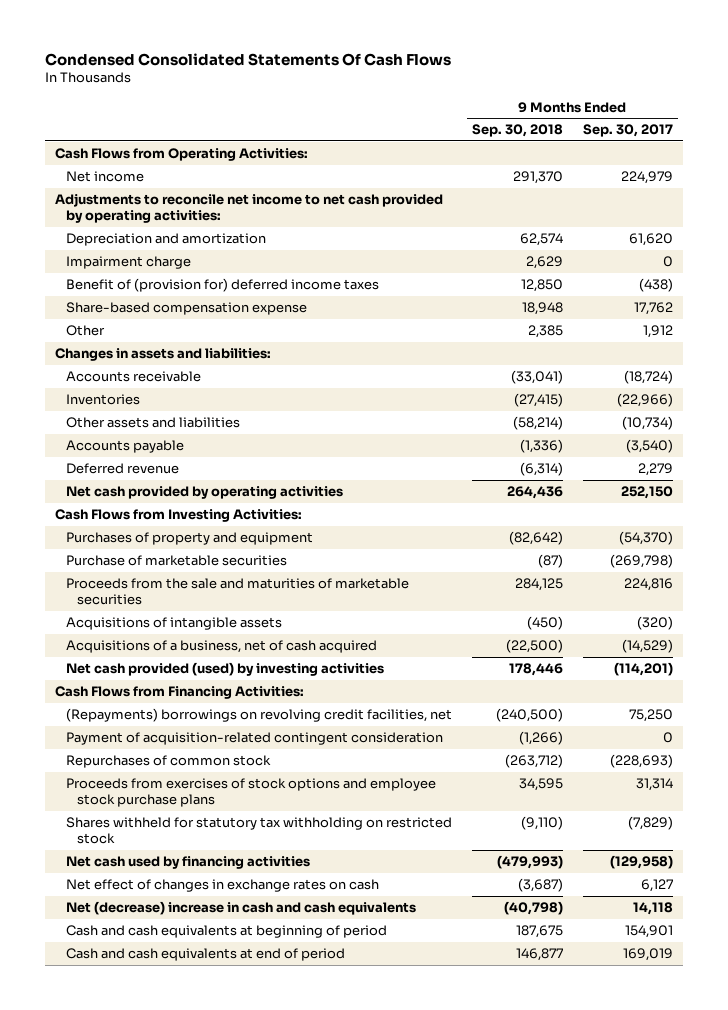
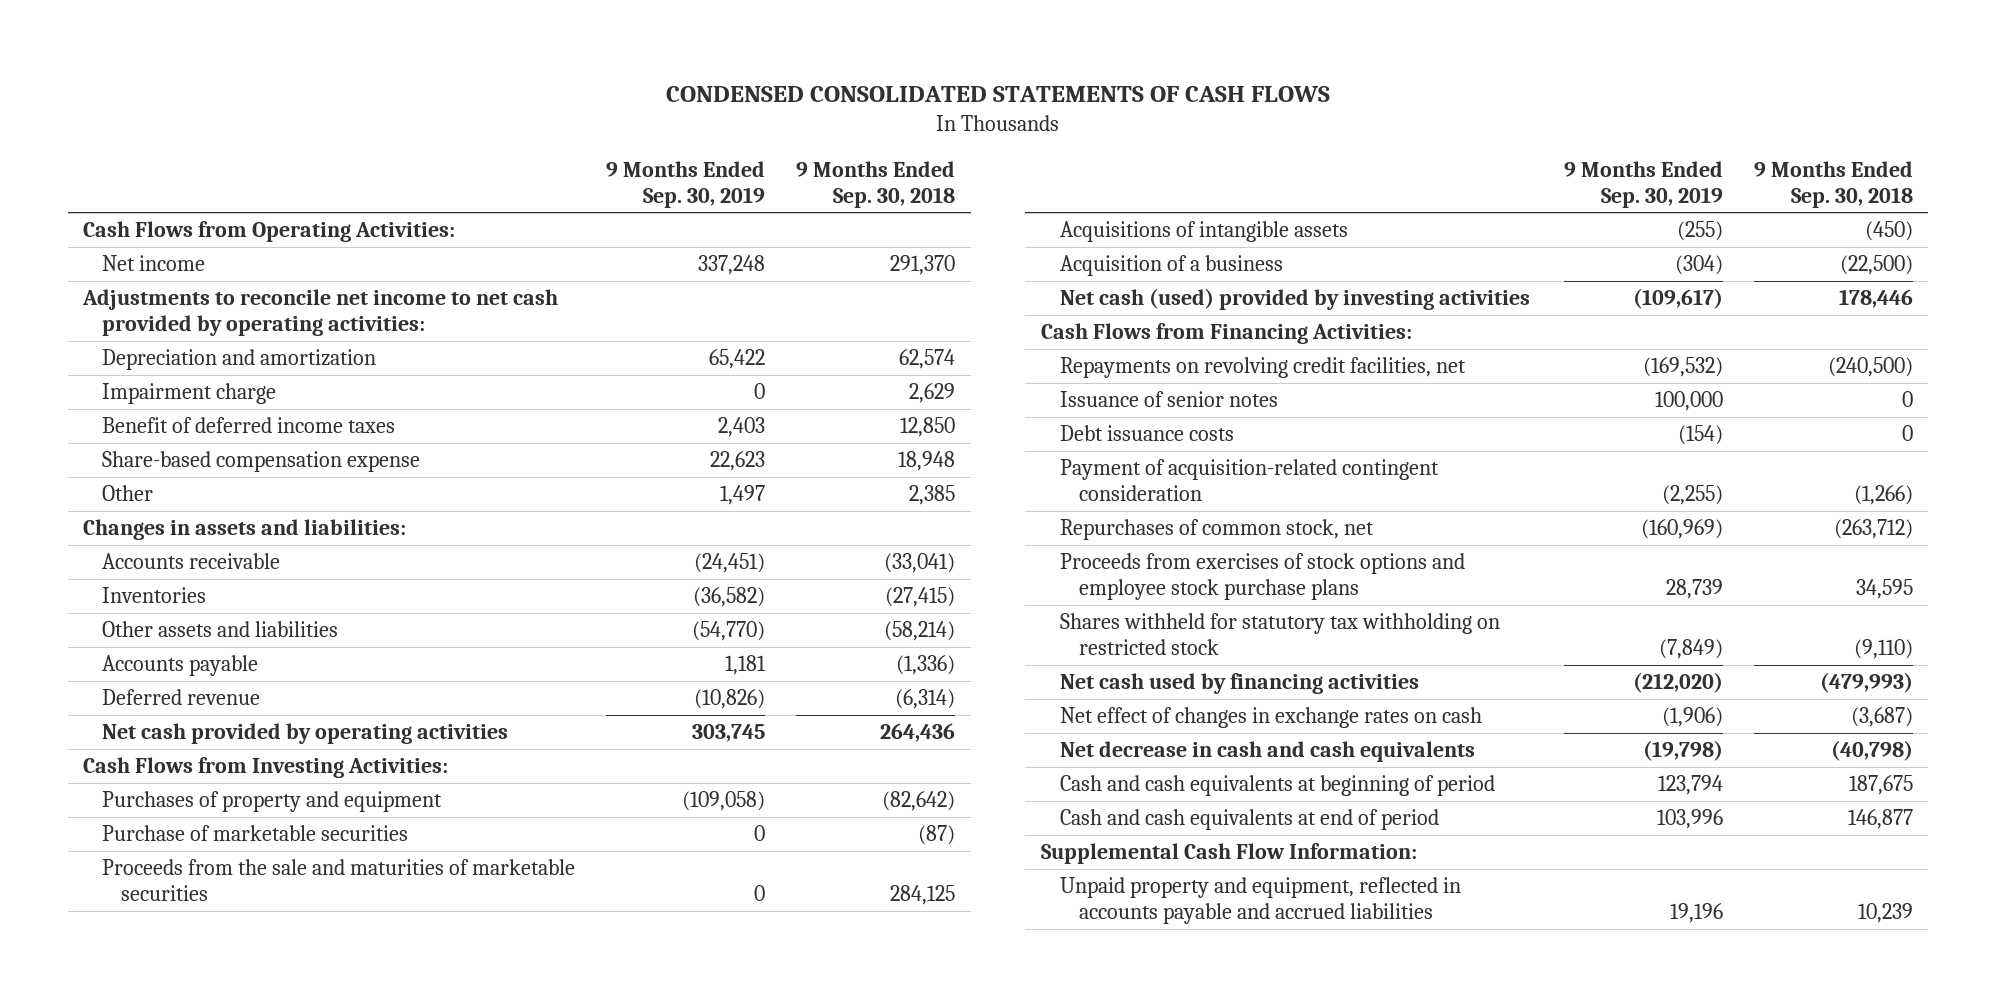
- Condensed Consolidated Statements Of Cash Flows
+ CONDENSED CONSOLIDATED STATEMENTS OF CASH FLOWS
- | 9 Months Ended Sep. 30, 2018 | 9 Months Ended Sep. 30, 2017
+ | 9 Months Ended Sep. 30, 2019 | 9 Months Ended Sep. 30, 2018
- Benefit of (provision for) deferred income taxes | 12,850 | (438)
+ Benefit of deferred income taxes | 2,403 | 12,850
- Acquisitions of a business, net of cash acquired | (22,500) | (14,529)
- Net cash provided (used) by investing activities | 178,446 | (114,201)
+ Acquisition of a business | (304) | (22,500)
+ Net cash (used) provided by investing activities | (109,617) | 178,446
- (Repayments) borrowings on revolving credit facilities, net | (240,500) | 75,250
+ Repayments on revolving credit facilities, net | (169,532) | (240,500)
+ Issuance of senior notes | 100,000 | 0
+ Debt issuance costs | (154) | 0
- Repurchases of common stock | (263,712) | (228,693)
+ Repurchases of common stock, net | (160,969) | (263,712)
- Net (decrease) increase in cash and cash equivalents | (40,798) | 14,118
+ Net decrease in cash and cash equivalents | (19,798) | (40,798)
+ Supplemental Cash Flow Information:
+ Unpaid property and equipment, reflected in accounts payable and accrued liabilities | 19,196 | 10,239

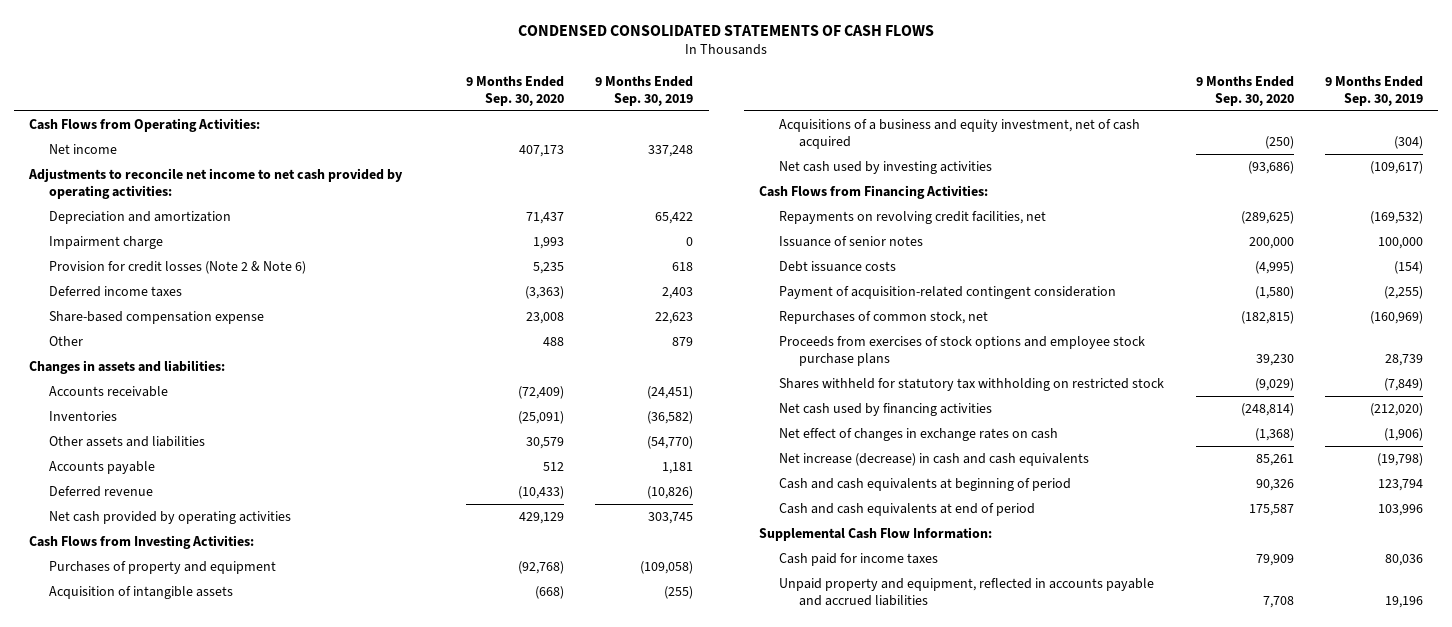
- | 9 Months Ended Sep. 30, 2019 | 9 Months Ended Sep. 30, 2018
+ | 9 Months Ended Sep. 30, 2020 | 9 Months Ended Sep. 30, 2019
- Benefit of deferred income taxes | 2,403 | 12,850
+ Provision for credit losses (Note 2 & Note 6) | 5,235 | 618
+ Deferred income taxes | (3,363) | 2,403
- Other | 1,497 | 2,385
+ Other | 488 | 879
- Purchase of marketable securities | 0 | (87)
- Proceeds from the sale and maturities of marketable securities | 0 | 284,125
- Acquisitions of intangible assets | (255) | (450)
- Acquisition of a business | (304) | (22,500)
- Net cash (used) provided by investing activities | (109,617) | 178,446
+ Acquisition of intangible assets | (668) | (255)
+ Acquisitions of a business and equity investment, net of cash acquired | (250) | (304)
+ Net cash used by investing activities | (93,686) | (109,617)
- Net decrease in cash and cash equivalents | (19,798) | (40,798)
+ Net increase (decrease) in cash and cash equivalents | 85,261 | (19,798)
+ Cash paid for income taxes | 79,909 | 80,036

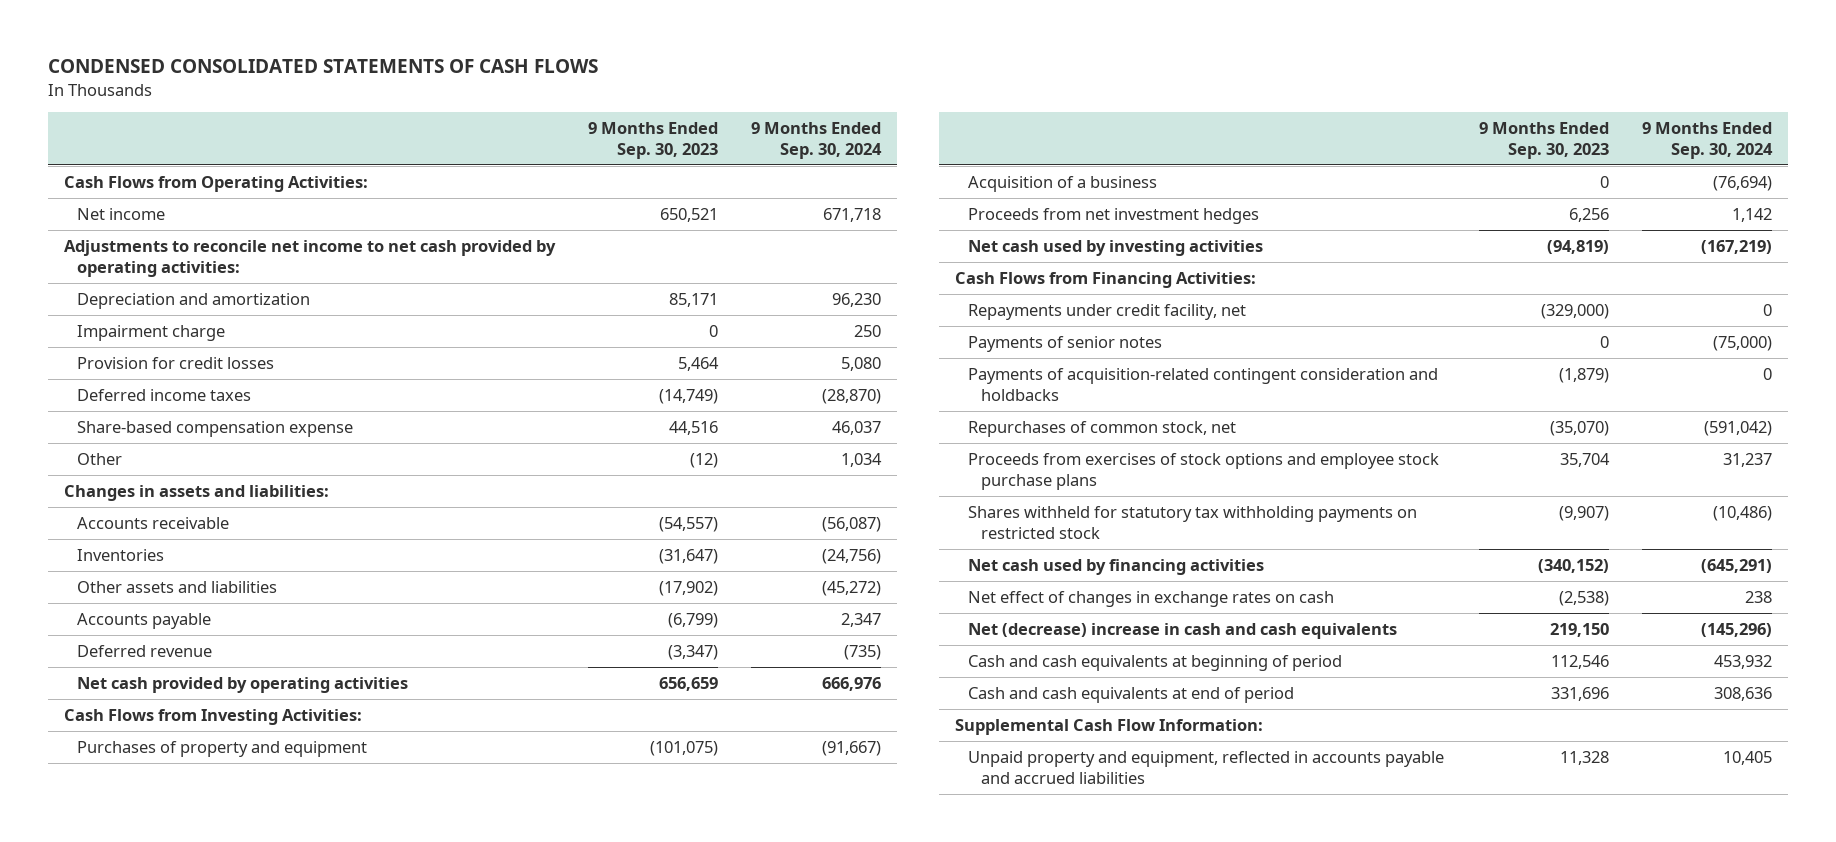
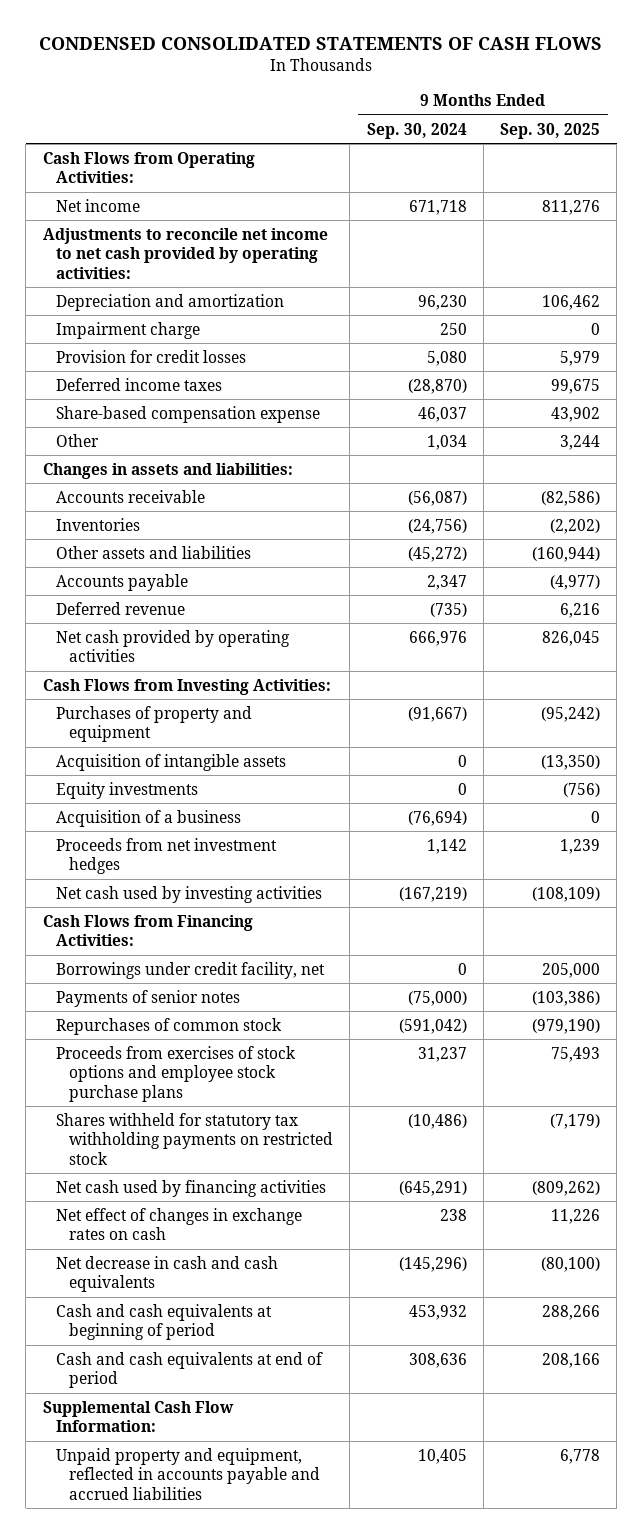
- | 9 Months Ended Sep. 30, 2023 | 9 Months Ended Sep. 30, 2024
+ | 9 Months Ended Sep. 30, 2024 | 9 Months Ended Sep. 30, 2025
+ Acquisition of intangible assets | 0 | (13,350)
+ Equity investments | 0 | (756)
- Repayments under credit facility, net | (329,000) | 0
+ Borrowings under credit facility, net | 0 | 205,000
- Payments of acquisition-related contingent consideration and holdbacks | (1,879) | 0
- Repurchases of common stock, net | (35,070) | (591,042)
+ Repurchases of common stock | (591,042) | (979,190)
- Net (decrease) increase in cash and cash equivalents | 219,150 | (145,296)
+ Net decrease in cash and cash equivalents | (145,296) | (80,100)

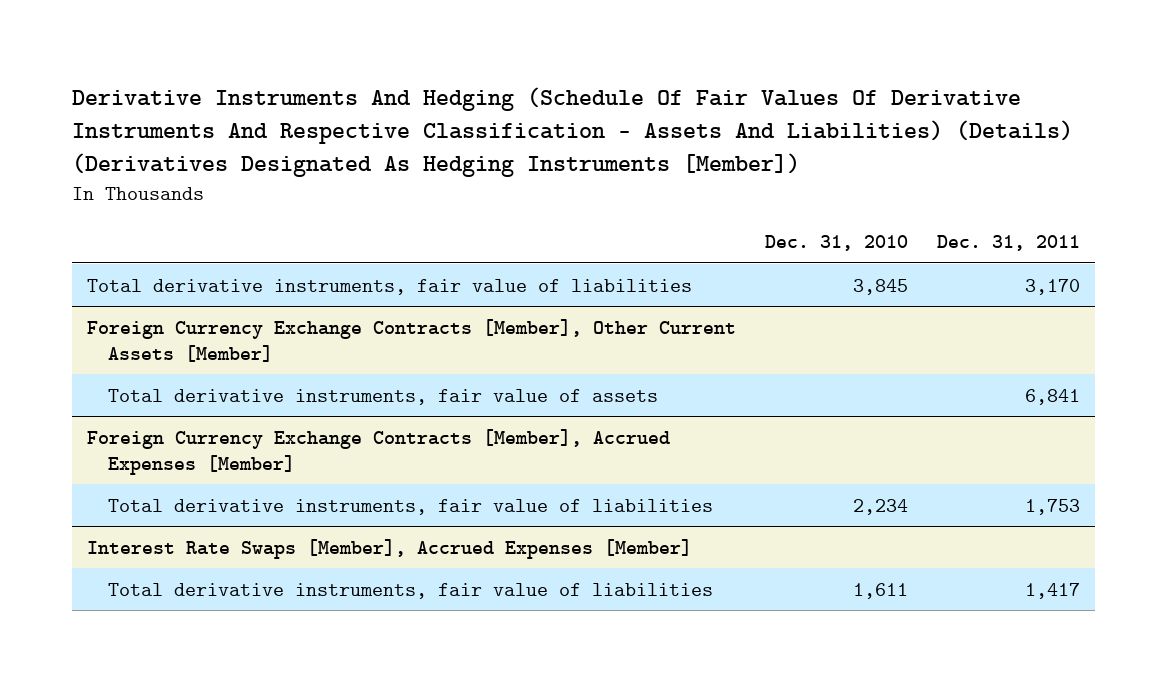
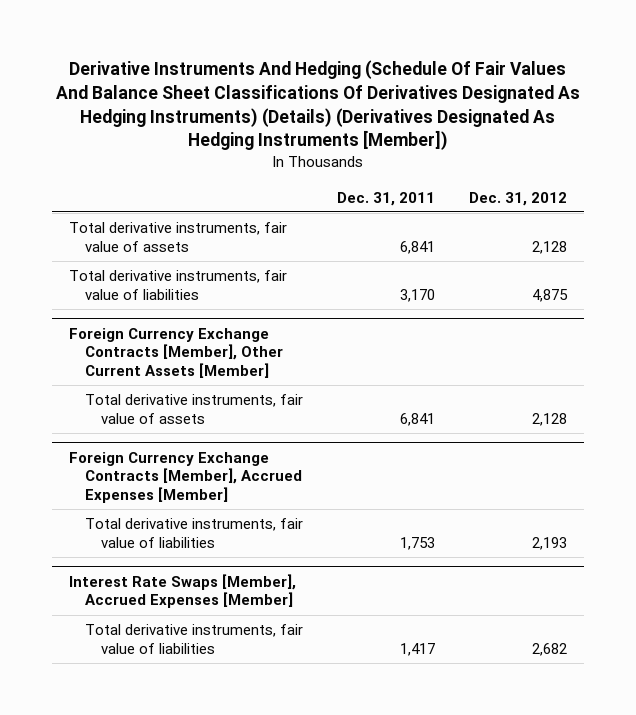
- Derivative Instruments And Hedging (Schedule Of Fair Values Of Derivative Instruments And Respective Classification - Assets And Liabilities) (Details) (Derivatives Designated As Hedging Instruments [Member])
+ Derivative Instruments And Hedging (Schedule Of Fair Values And Balance Sheet Classifications Of Derivatives Designated As Hedging Instruments) (Details) (Derivatives Designated As Hedging Instruments [Member])
- | Dec. 31, 2010 | Dec. 31, 2011
+ | Dec. 31, 2011 | Dec. 31, 2012
+ Total derivative instruments, fair value of assets | 6,841 | 2,128

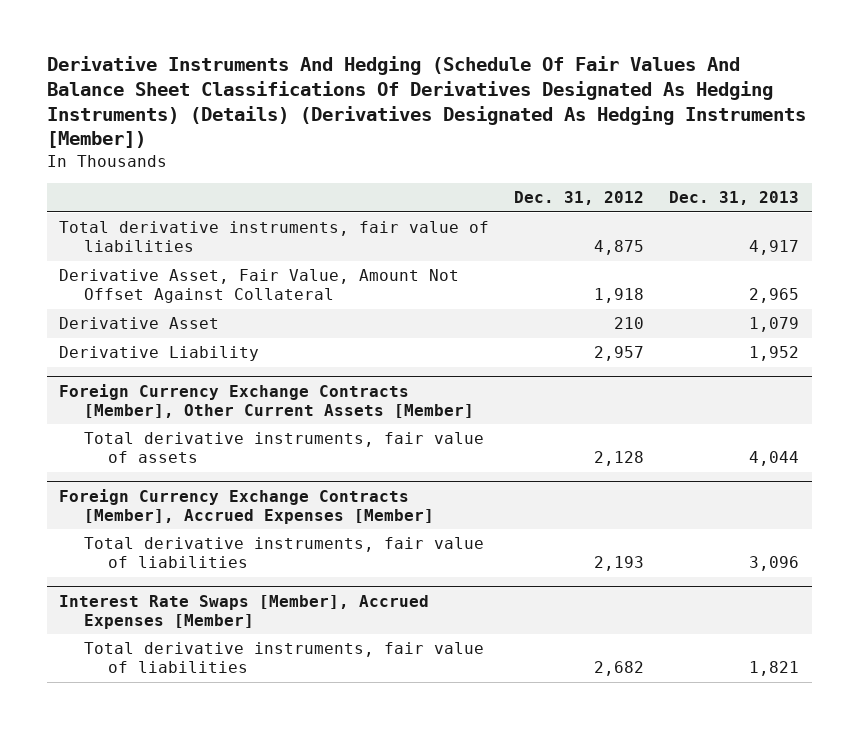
- | Dec. 31, 2011 | Dec. 31, 2012
+ | Dec. 31, 2012 | Dec. 31, 2013
- Total derivative instruments, fair value of assets | 6,841 | 2,128
+ Derivative Asset, Fair Value, Amount Not Offset Against Collateral | 1,918 | 2,965
+ Derivative Asset | 210 | 1,079
+ Derivative Liability | 2,957 | 1,952

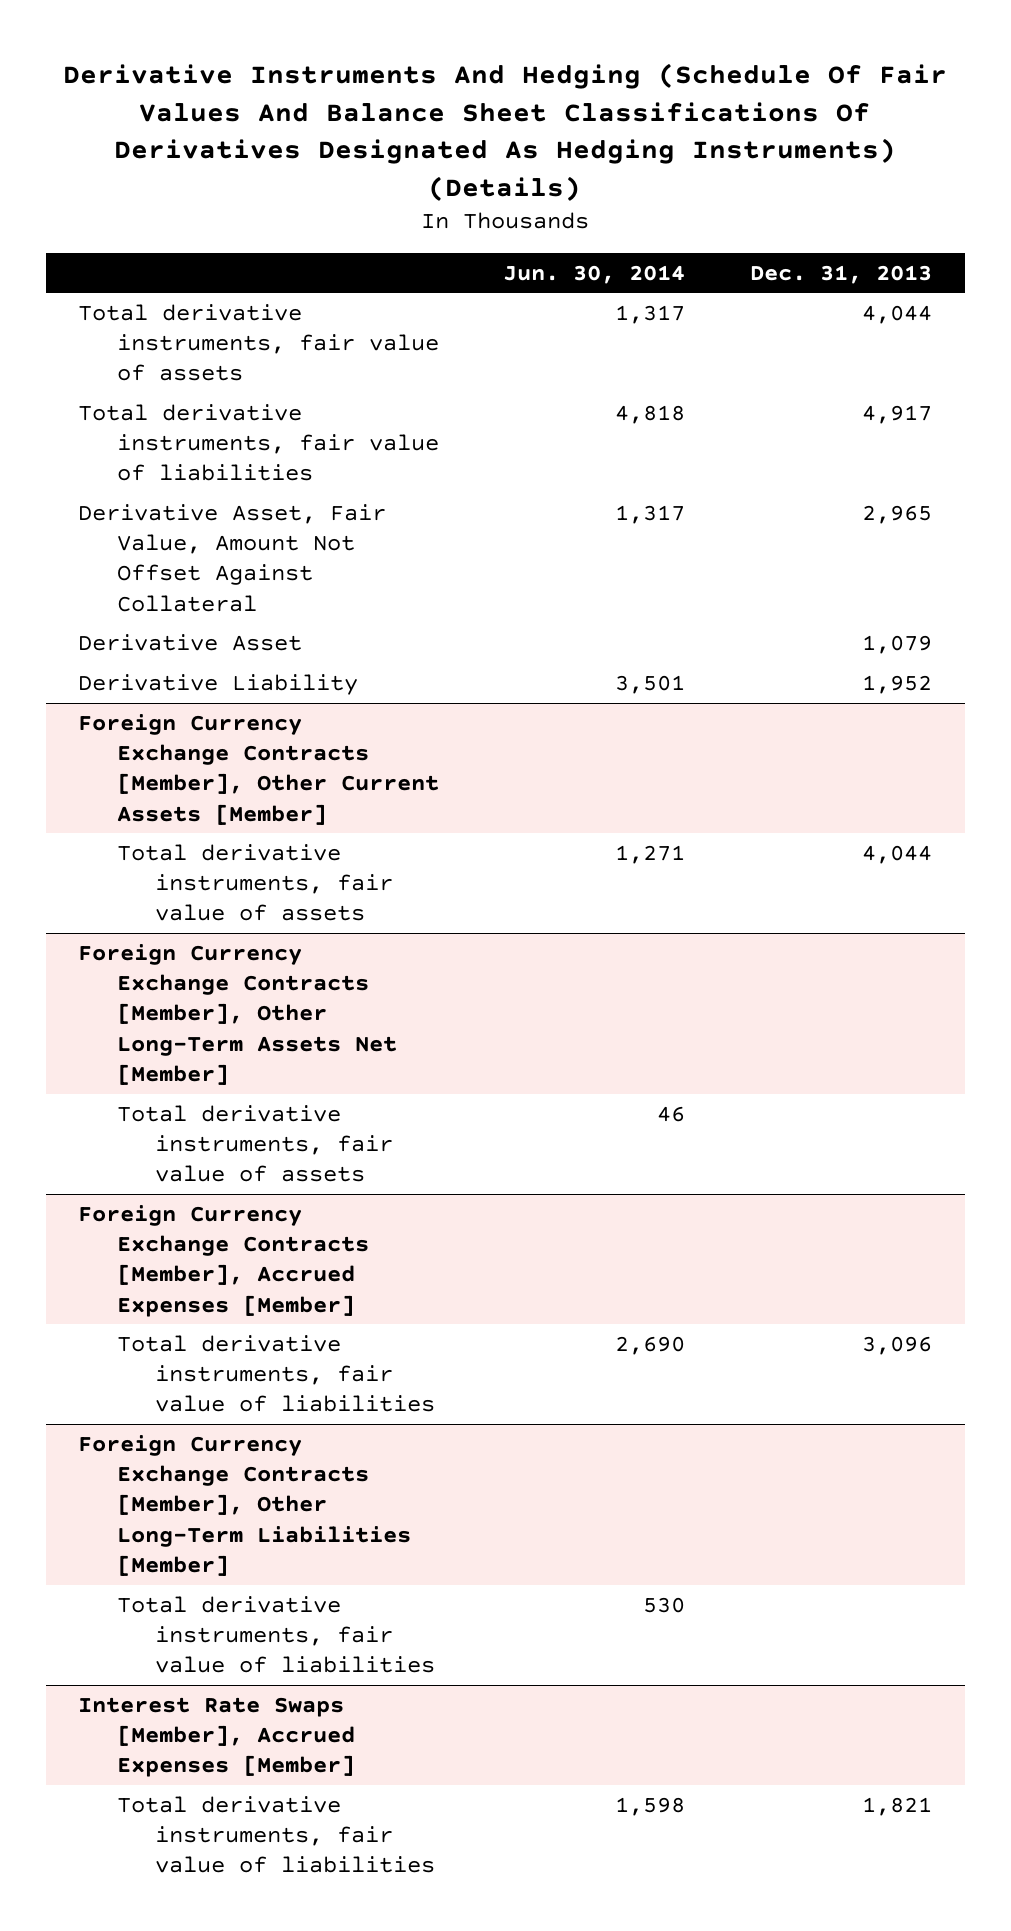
- Derivative Instruments And Hedging (Schedule Of Fair Values And Balance Sheet Classifications Of Derivatives Designated As Hedging Instruments) (Details) (Derivatives Designated As Hedging Instruments [Member])
+ Derivative Instruments And Hedging (Schedule Of Fair Values And Balance Sheet Classifications Of Derivatives Designated As Hedging Instruments) (Details)
- | Dec. 31, 2012 | Dec. 31, 2013
+ | Jun. 30, 2014 | Dec. 31, 2013
+ Total derivative instruments, fair value of assets | 1,317 | 4,044
+ Foreign Currency Exchange Contracts [Member], Other Long-Term Assets Net [Member]
+ Total derivative instruments, fair value of assets | 46 |
+ Foreign Currency Exchange Contracts [Member], Other Long-Term Liabilities [Member]
+ Total derivative instruments, fair value of liabilities | 530 |

